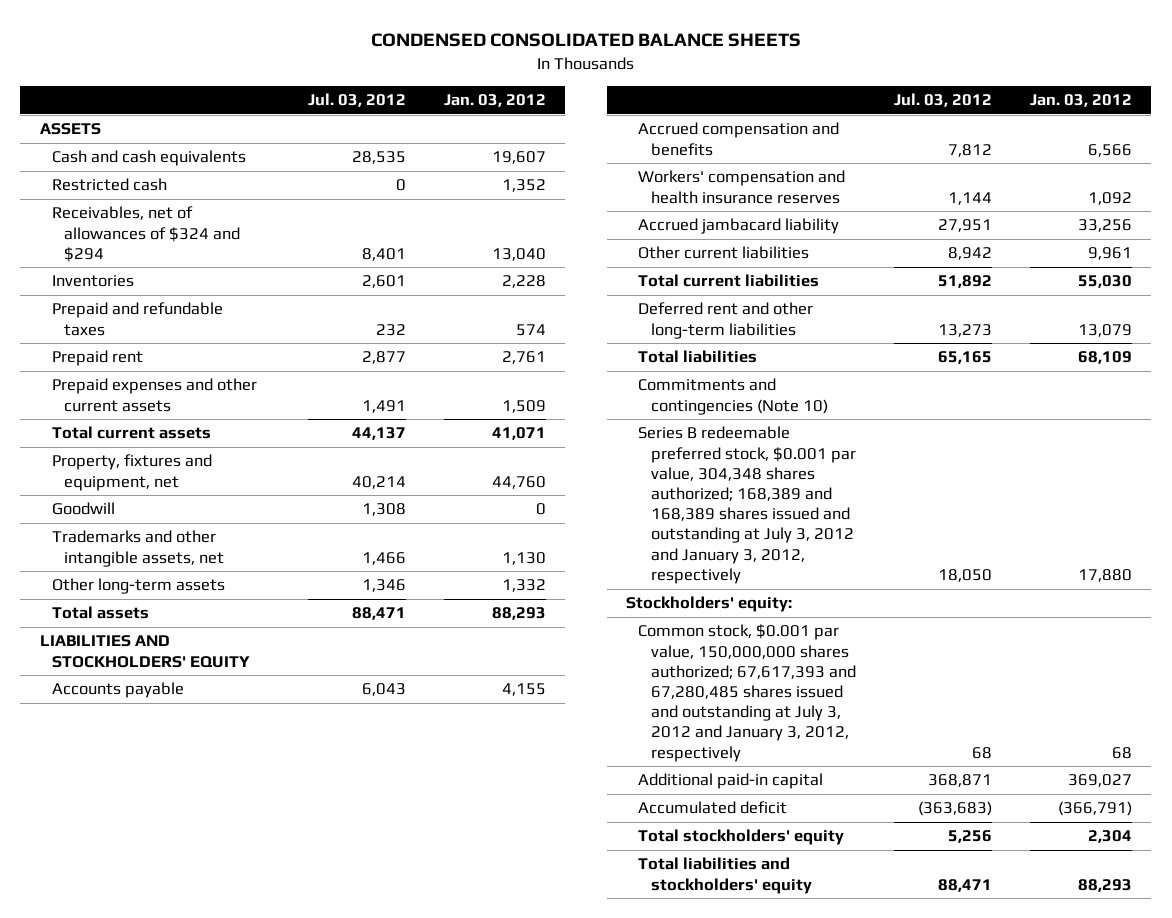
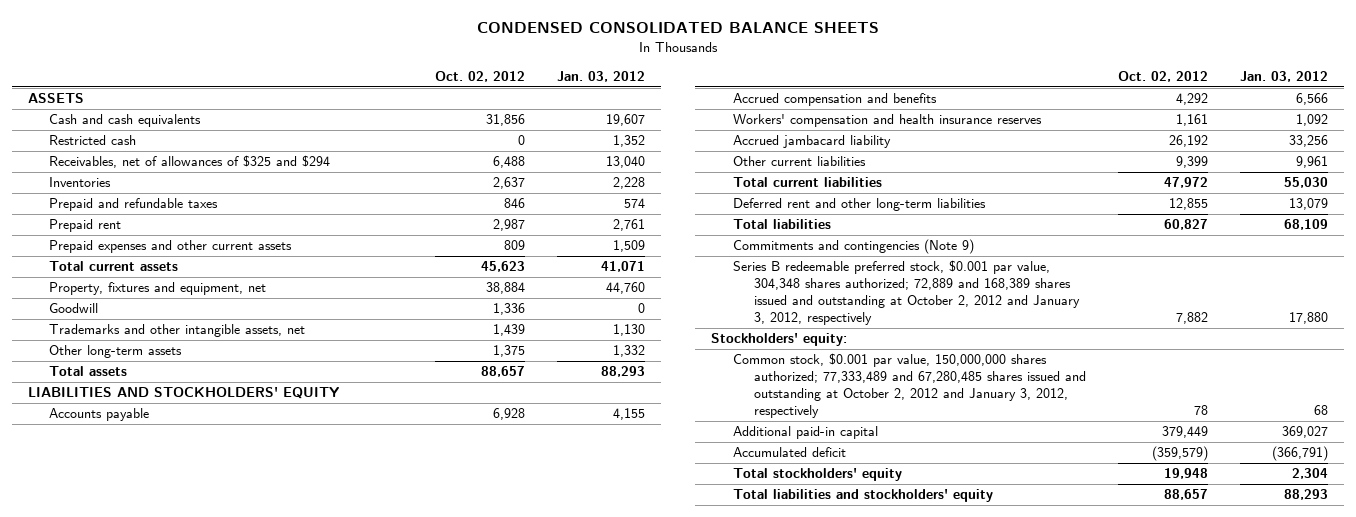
- | Jul. 03, 2012 | Jan. 03, 2012
+ | Oct. 02, 2012 | Jan. 03, 2012
- Receivables, net of allowances of $324 and $294 | 8,401 | 13,040
+ Receivables, net of allowances of $325 and $294 | 6,488 | 13,040
- Commitments and contingencies (Note 10)
- Series B redeemable preferred stock, $0.001 par value, 304,348 shares authorized; 168,389 and 168,389 shares issued and outstanding at July 3, 2012 and January 3, 2012, respectively | 18,050 | 17,880
+ Commitments and contingencies (Note 9)
+ Series B redeemable preferred stock, $0.001 par value, 304,348 shares authorized; 72,889 and 168,389 shares issued and outstanding at October 2, 2012 and January 3, 2012, respectively | 7,882 | 17,880
- Common stock, $0.001 par value, 150,000,000 shares authorized; 67,617,393 and 67,280,485 shares issued and outstanding at July 3, 2012 and January 3, 2012, respectively | 68 | 68
+ Common stock, $0.001 par value, 150,000,000 shares authorized; 77,333,489 and 67,280,485 shares issued and outstanding at October 2, 2012 and January 3, 2012, respectively | 78 | 68

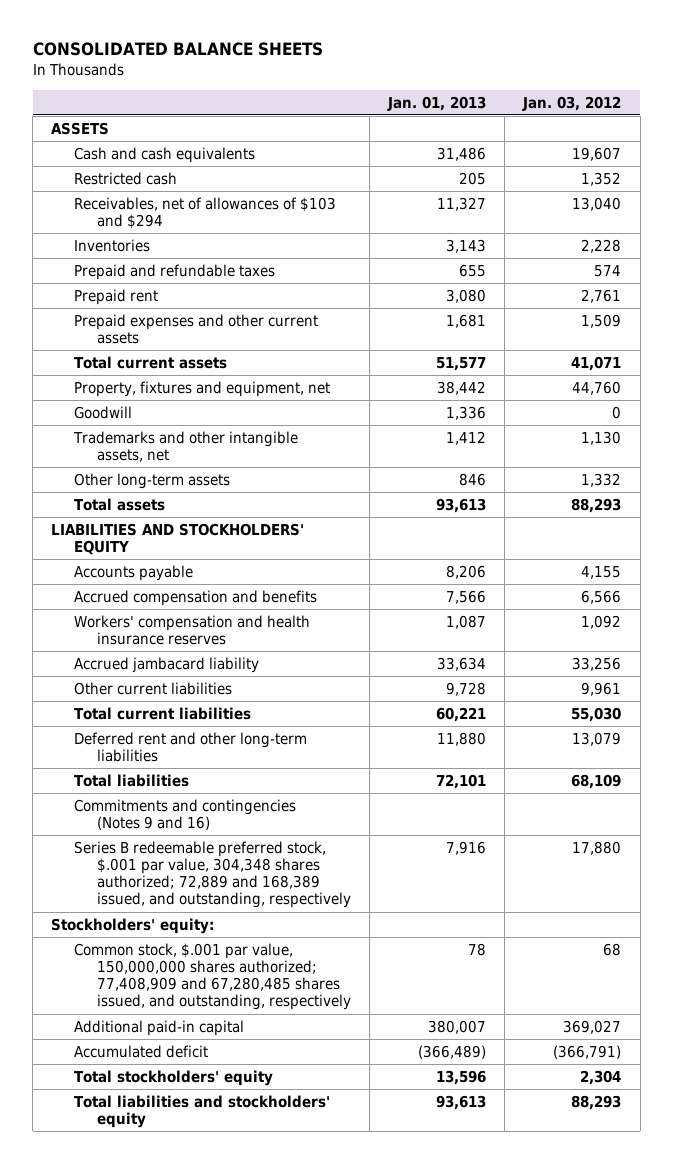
- CONDENSED CONSOLIDATED BALANCE SHEETS
+ CONSOLIDATED BALANCE SHEETS
- | Oct. 02, 2012 | Jan. 03, 2012
+ | Jan. 01, 2013 | Jan. 03, 2012
- Receivables, net of allowances of $325 and $294 | 6,488 | 13,040
+ Receivables, net of allowances of $103 and $294 | 11,327 | 13,040
- Commitments and contingencies (Note 9)
- Series B redeemable preferred stock, $0.001 par value, 304,348 shares authorized; 72,889 and 168,389 shares issued and outstanding at October 2, 2012 and January 3, 2012, respectively | 7,882 | 17,880
+ Commitments and contingencies (Notes 9 and 16)
+ Series B redeemable preferred stock, $.001 par value, 304,348 shares authorized; 72,889 and 168,389 issued, and outstanding, respectively | 7,916 | 17,880
- Common stock, $0.001 par value, 150,000,000 shares authorized; 77,333,489 and 67,280,485 shares issued and outstanding at October 2, 2012 and January 3, 2012, respectively | 78 | 68
+ Common stock, $.001 par value, 150,000,000 shares authorized; 77,408,909 and 67,280,485 shares issued, and outstanding, respectively | 78 | 68

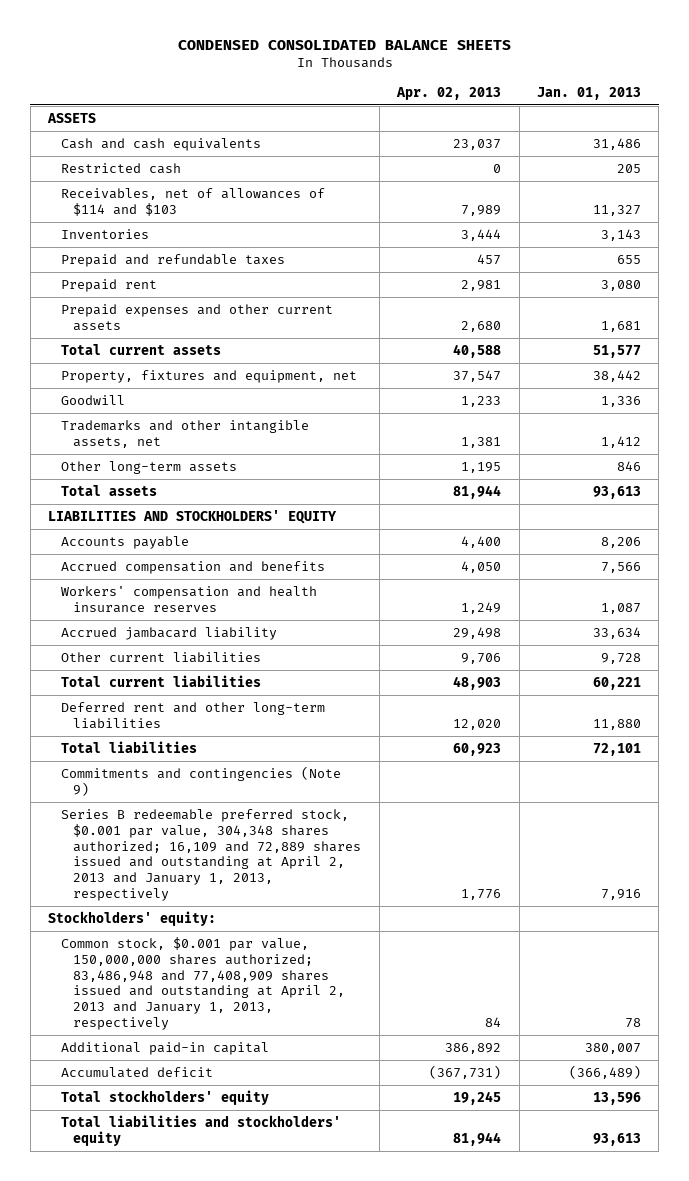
- CONSOLIDATED BALANCE SHEETS
+ CONDENSED CONSOLIDATED BALANCE SHEETS
- | Jan. 01, 2013 | Jan. 03, 2012
+ | Apr. 02, 2013 | Jan. 01, 2013
- Receivables, net of allowances of $103 and $294 | 11,327 | 13,040
+ Receivables, net of allowances of $114 and $103 | 7,989 | 11,327
- Commitments and contingencies (Notes 9 and 16)
- Series B redeemable preferred stock, $.001 par value, 304,348 shares authorized; 72,889 and 168,389 issued, and outstanding, respectively | 7,916 | 17,880
+ Commitments and contingencies (Note 9)
+ Series B redeemable preferred stock, $0.001 par value, 304,348 shares authorized; 16,109 and 72,889 shares issued and outstanding at April 2, 2013 and January 1, 2013, respectively | 1,776 | 7,916
- Common stock, $.001 par value, 150,000,000 shares authorized; 77,408,909 and 67,280,485 shares issued, and outstanding, respectively | 78 | 68
+ Common stock, $0.001 par value, 150,000,000 shares authorized; 83,486,948 and 77,408,909 shares issued and outstanding at April 2, 2013 and January 1, 2013, respectively | 84 | 78

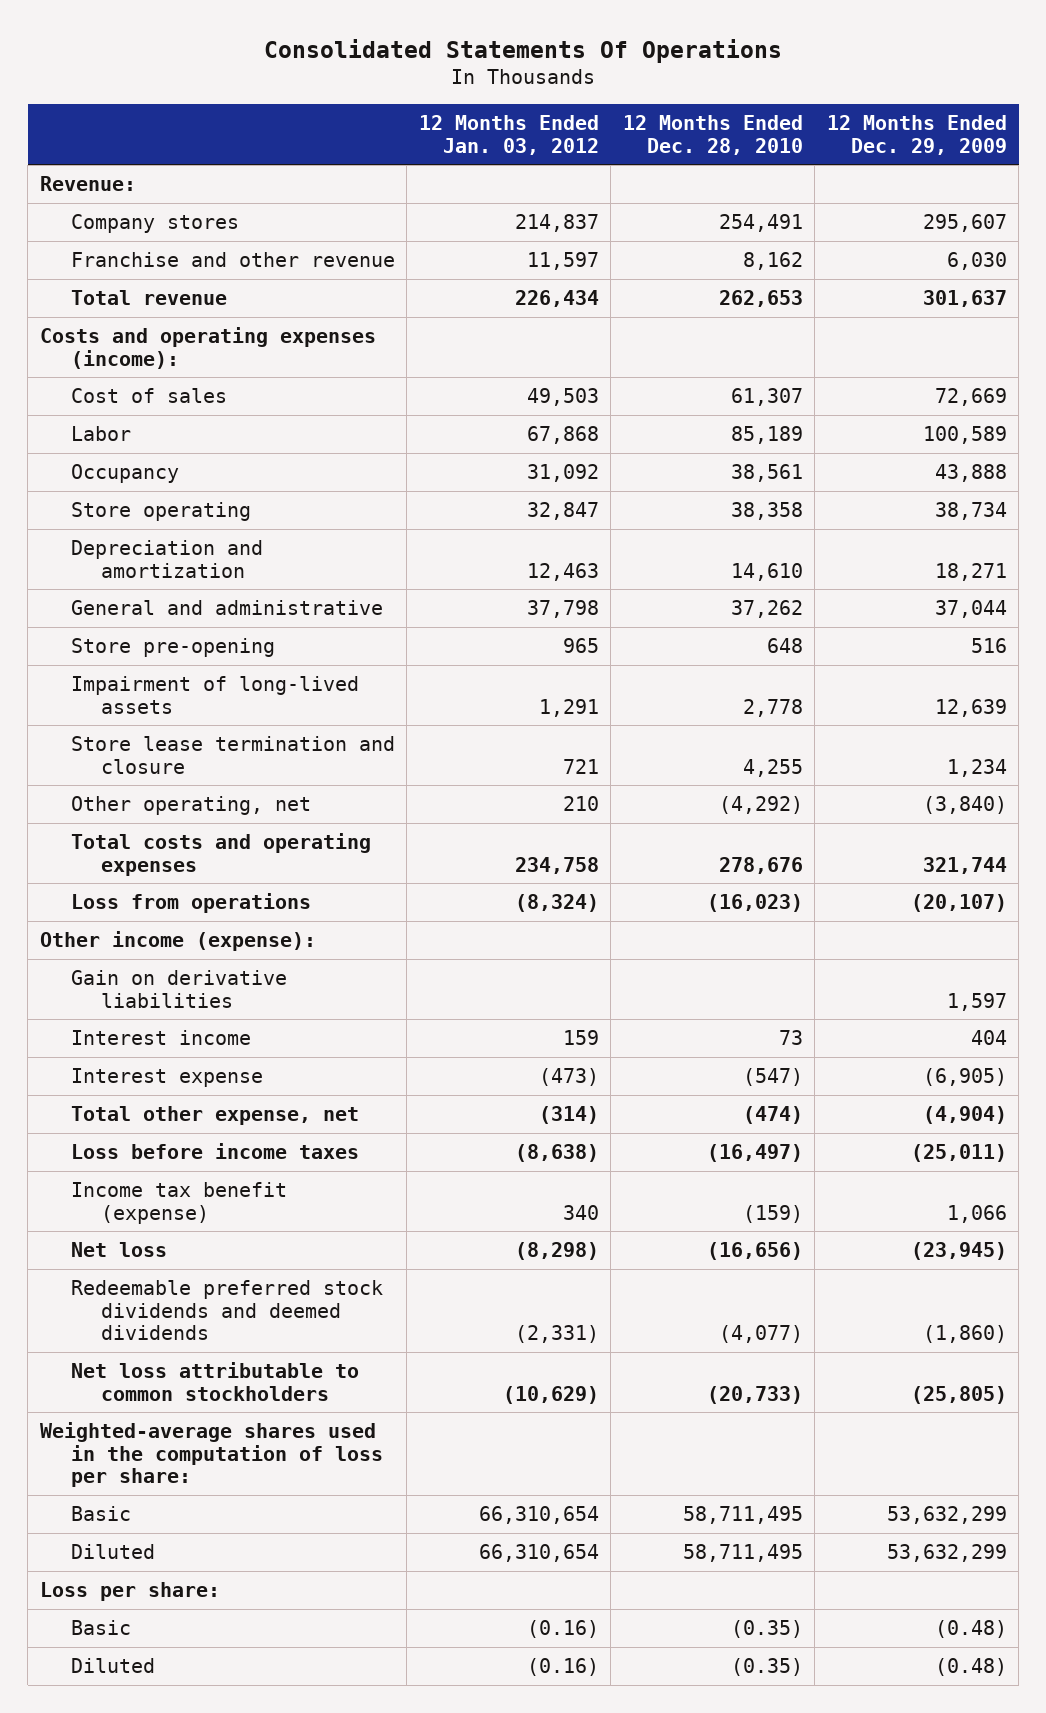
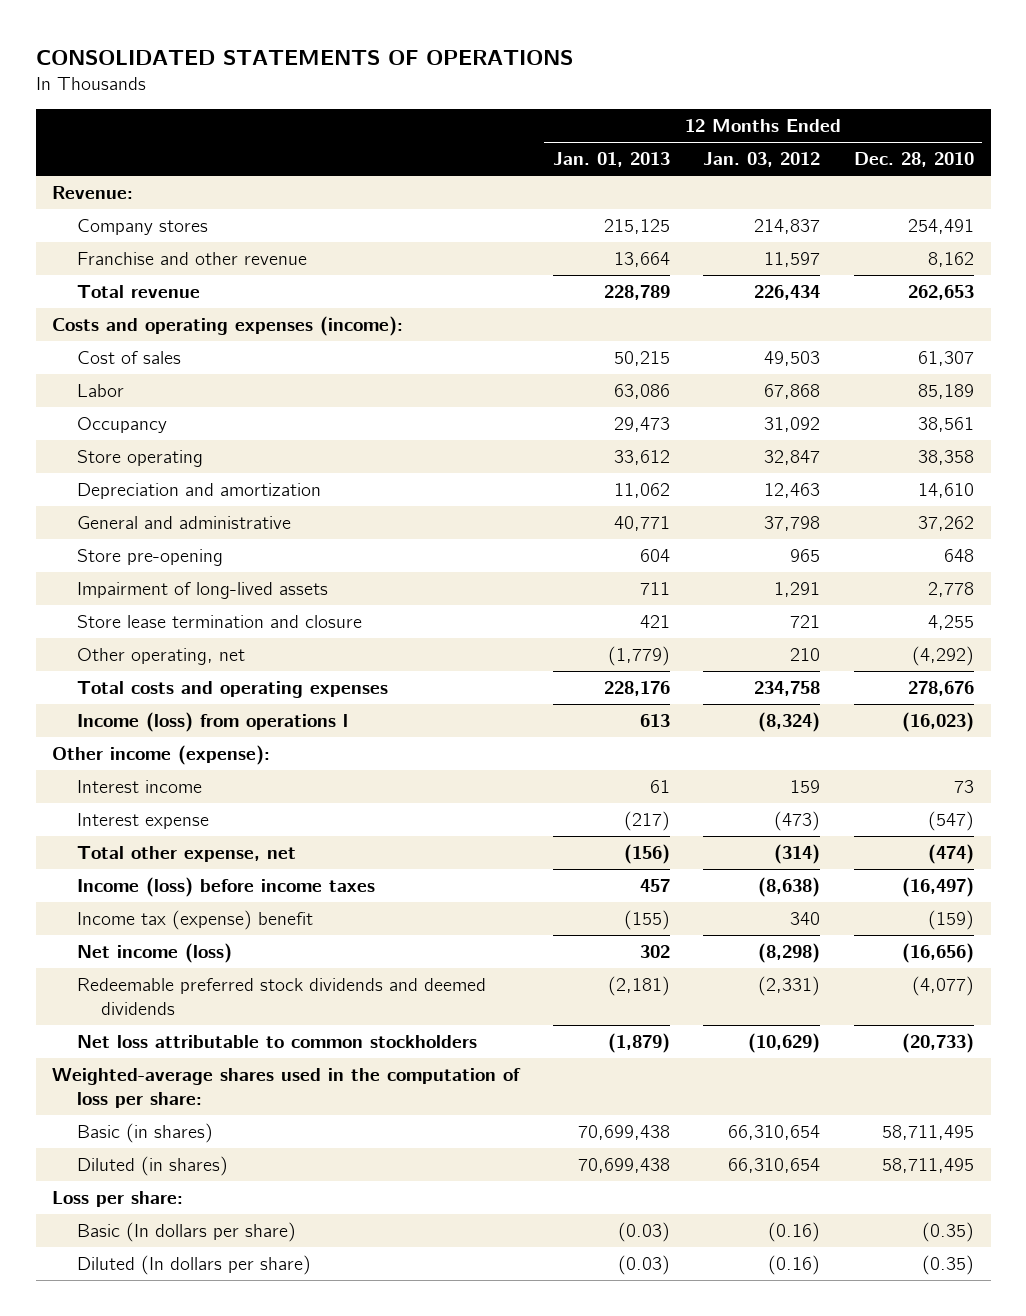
- Consolidated Statements Of Operations
+ CONSOLIDATED STATEMENTS OF OPERATIONS
- | 12 Months Ended Jan. 03, 2012 | 12 Months Ended Dec. 28, 2010 | 12 Months Ended Dec. 29, 2009
+ | 12 Months Ended Jan. 01, 2013 | 12 Months Ended Jan. 03, 2012 | 12 Months Ended Dec. 28, 2010
- Loss from operations | (8,324) | (16,023) | (20,107)
+ Income (loss) from operations l | 613 | (8,324) | (16,023)
- Gain on derivative liabilities | | | 1,597
- Loss before income taxes | (8,638) | (16,497) | (25,011)
- Income tax benefit (expense) | 340 | (159) | 1,066
- Net loss | (8,298) | (16,656) | (23,945)
+ Income (loss) before income taxes | 457 | (8,638) | (16,497)
+ Income tax (expense) benefit | (155) | 340 | (159)
+ Net income (loss) | 302 | (8,298) | (16,656)
- Basic | 66,310,654 | 58,711,495 | 53,632,299
- Diluted | 66,310,654 | 58,711,495 | 53,632,299
+ Basic (in shares) | 70,699,438 | 66,310,654 | 58,711,495
+ Diluted (in shares) | 70,699,438 | 66,310,654 | 58,711,495
- Basic | (0.16) | (0.35) | (0.48)
- Diluted | (0.16) | (0.35) | (0.48)
+ Basic (In dollars per share) | (0.03) | (0.16) | (0.35)
+ Diluted (In dollars per share) | (0.03) | (0.16) | (0.35)

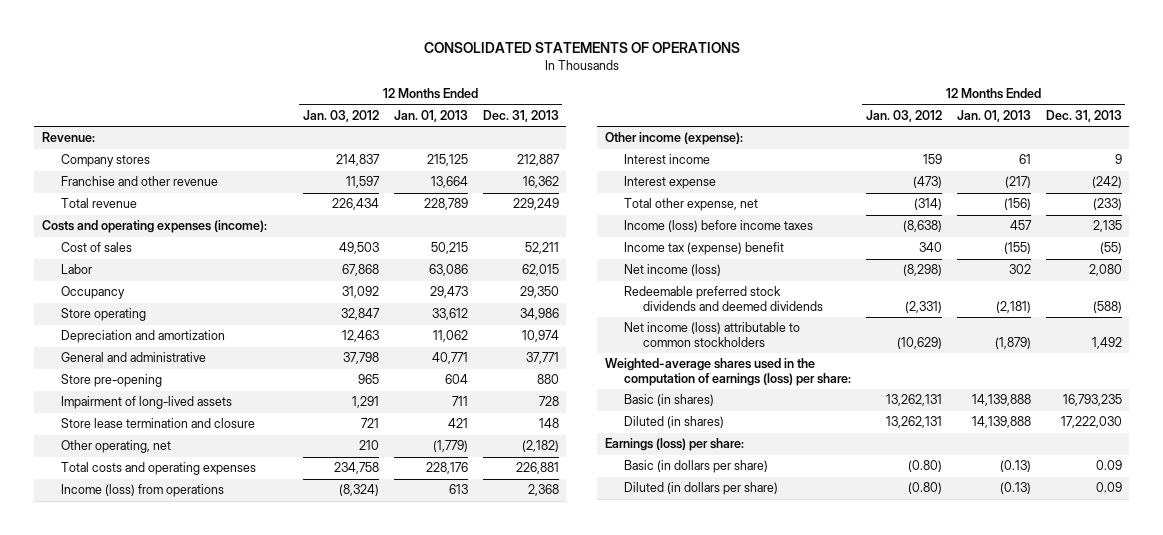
- | 12 Months Ended Jan. 01, 2013 | 12 Months Ended Jan. 03, 2012 | 12 Months Ended Dec. 28, 2010
+ | 12 Months Ended Jan. 03, 2012 | 12 Months Ended Jan. 01, 2013 | 12 Months Ended Dec. 31, 2013
- Income (loss) from operations l | 613 | (8,324) | (16,023)
+ Income (loss) from operations | (8,324) | 613 | 2,368
- Net loss attributable to common stockholders | (1,879) | (10,629) | (20,733)
- Weighted-average shares used in the computation of loss per share:
- Basic (in shares) | 70,699,438 | 66,310,654 | 58,711,495
- Diluted (in shares) | 70,699,438 | 66,310,654 | 58,711,495
- Loss per share:
- Basic (In dollars per share) | (0.03) | (0.16) | (0.35)
- Diluted (In dollars per share) | (0.03) | (0.16) | (0.35)
+ Net income (loss) attributable to common stockholders | (10,629) | (1,879) | 1,492
+ Weighted-average shares used in the computation of earnings (loss) per share:
+ Basic (in shares) | 13,262,131 | 14,139,888 | 16,793,235
+ Diluted (in shares) | 13,262,131 | 14,139,888 | 17,222,030
+ Earnings (loss) per share:
+ Basic (in dollars per share) | (0.80) | (0.13) | 0.09
+ Diluted (in dollars per share) | (0.80) | (0.13) | 0.09

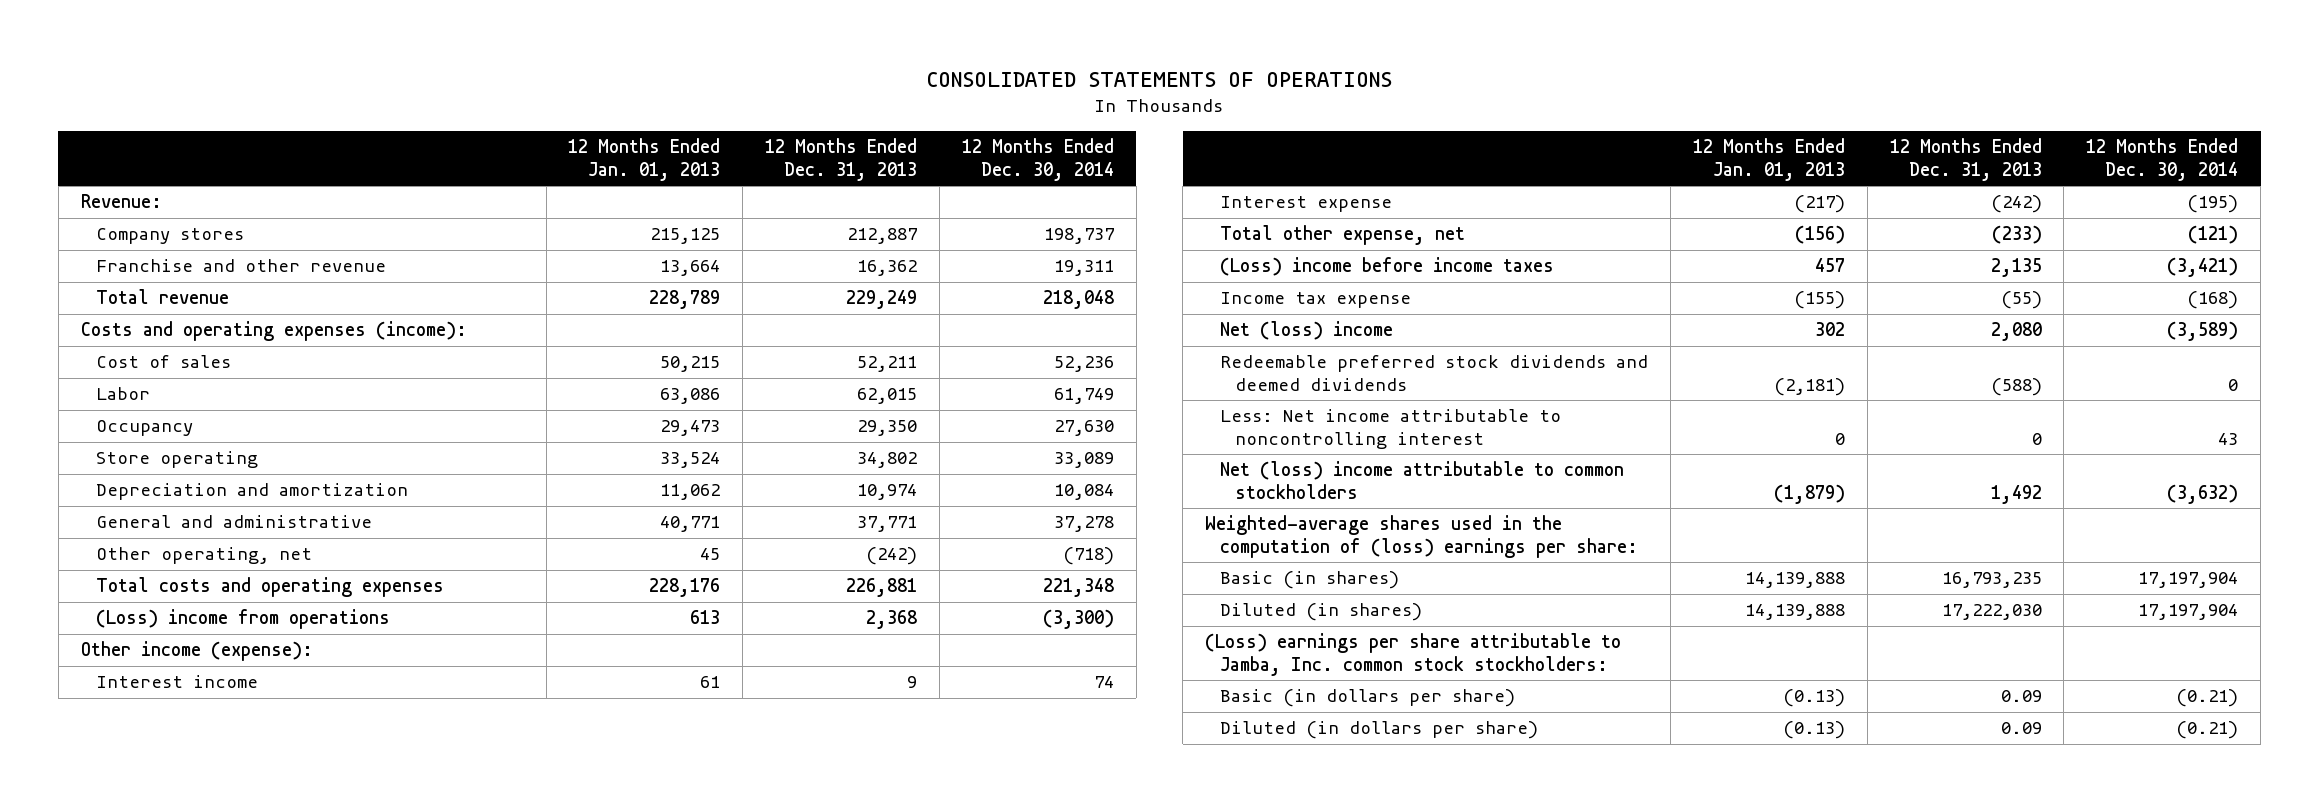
- | 12 Months Ended Jan. 03, 2012 | 12 Months Ended Jan. 01, 2013 | 12 Months Ended Dec. 31, 2013
+ | 12 Months Ended Jan. 01, 2013 | 12 Months Ended Dec. 31, 2013 | 12 Months Ended Dec. 30, 2014
- Store operating | 32,847 | 33,612 | 34,986
+ Store operating | 33,524 | 34,802 | 33,089
- Store pre-opening | 965 | 604 | 880
- Impairment of long-lived assets | 1,291 | 711 | 728
- Store lease termination and closure | 721 | 421 | 148
- Other operating, net | 210 | (1,779) | (2,182)
+ Other operating, net | 45 | (242) | (718)
- Income (loss) from operations | (8,324) | 613 | 2,368
+ (Loss) income from operations | 613 | 2,368 | (3,300)
- Income (loss) before income taxes | (8,638) | 457 | 2,135
- Income tax (expense) benefit | 340 | (155) | (55)
- Net income (loss) | (8,298) | 302 | 2,080
+ (Loss) income before income taxes | 457 | 2,135 | (3,421)
+ Income tax expense | (155) | (55) | (168)
+ Net (loss) income | 302 | 2,080 | (3,589)
- Net income (loss) attributable to common stockholders | (10,629) | (1,879) | 1,492
- Weighted-average shares used in the computation of earnings (loss) per share:
+ Less: Net income attributable to noncontrolling interest | 0 | 0 | 43
+ Net (loss) income attributable to common stockholders | (1,879) | 1,492 | (3,632)
+ Weighted-average shares used in the computation of (loss) earnings per share:
- Earnings (loss) per share:
+ (Loss) earnings per share attributable to Jamba, Inc. common stock stockholders:

